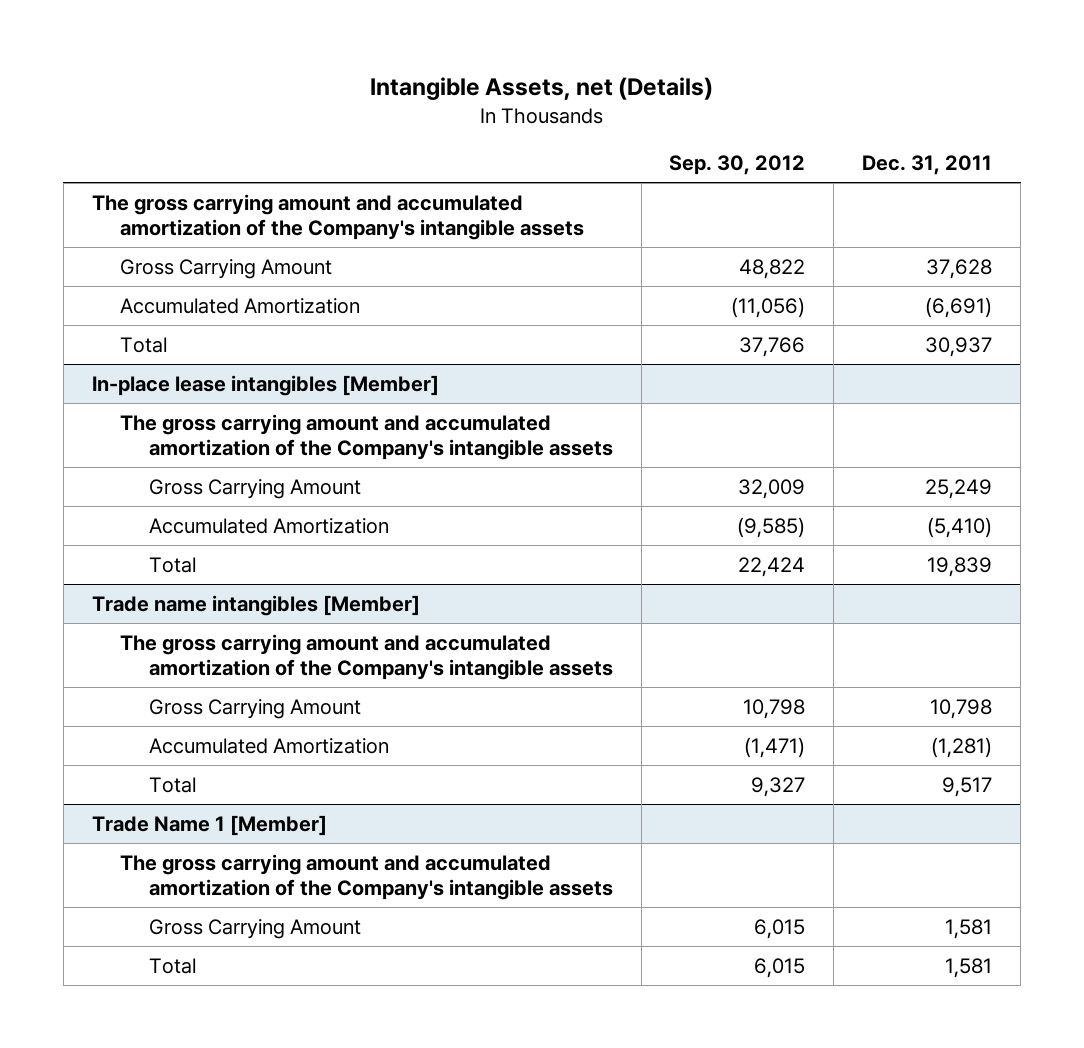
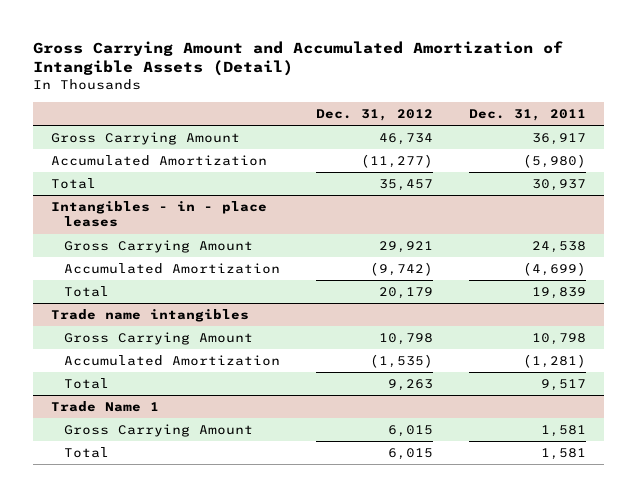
- Intangible Assets, net (Details)
+ Gross Carrying Amount and Accumulated Amortization of Intangible Assets (Detail)
- | Sep. 30, 2012 | Dec. 31, 2011
+ | Dec. 31, 2012 | Dec. 31, 2011
- The gross carrying amount and accumulated amortization of the Company's intangible assets
- Gross Carrying Amount | 48,822 | 37,628
- Accumulated Amortization | (11,056) | (6,691)
+ Gross Carrying Amount | 46,734 | 36,917
+ Accumulated Amortization | (11,277) | (5,980)
- In-place lease intangibles [Member]
- The gross carrying amount and accumulated amortization of the Company's intangible assets
- Gross Carrying Amount | 32,009 | 25,249
- Accumulated Amortization | (9,585) | (5,410)
+ Intangibles - in - place leases
+ Gross Carrying Amount | 29,921 | 24,538
+ Accumulated Amortization | (9,742) | (4,699)
- Trade name intangibles [Member]
- The gross carrying amount and accumulated amortization of the Company's intangible assets
+ Trade name intangibles
- Trade Name 1 [Member]
- The gross carrying amount and accumulated amortization of the Company's intangible assets
+ Trade Name 1

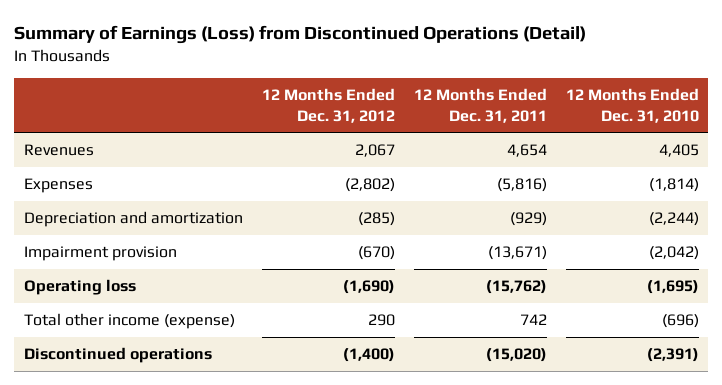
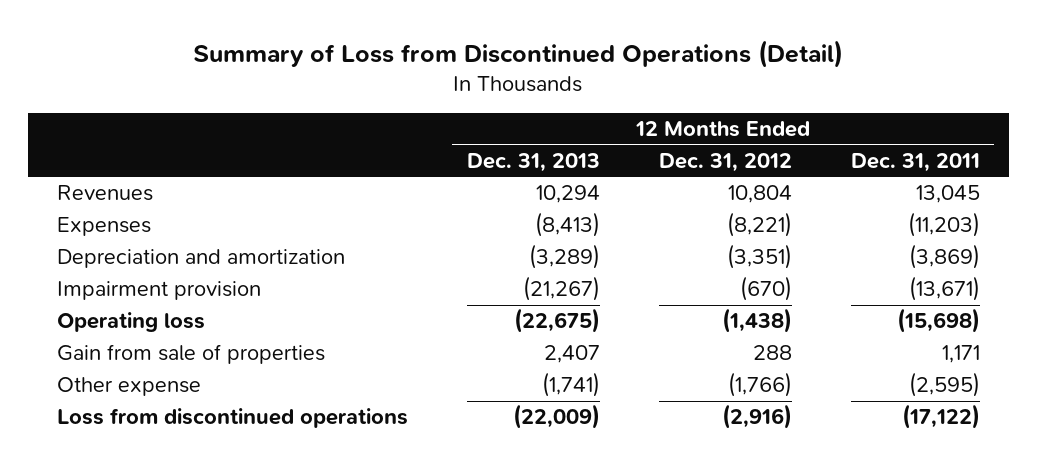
- Summary of Earnings (Loss) from Discontinued Operations (Detail)
+ Summary of Loss from Discontinued Operations (Detail)
- | 12 Months Ended Dec. 31, 2012 | 12 Months Ended Dec. 31, 2011 | 12 Months Ended Dec. 31, 2010
+ | 12 Months Ended Dec. 31, 2013 | 12 Months Ended Dec. 31, 2012 | 12 Months Ended Dec. 31, 2011
- Revenues | 2,067 | 4,654 | 4,405
- Expenses | (2,802) | (5,816) | (1,814)
- Depreciation and amortization | (285) | (929) | (2,244)
+ Revenues | 10,294 | 10,804 | 13,045
+ Expenses | (8,413) | (8,221) | (11,203)
+ Depreciation and amortization | (3,289) | (3,351) | (3,869)
- Operating loss | (1,690) | (15,762) | (1,695)
- Total other income (expense) | 290 | 742 | (696)
- Discontinued operations | (1,400) | (15,020) | (2,391)
+ Operating loss | (22,675) | (1,438) | (15,698)
+ Gain from sale of properties | 2,407 | 288 | 1,171
+ Other expense | (1,741) | (1,766) | (2,595)
+ Loss from discontinued operations | (22,009) | (2,916) | (17,122)

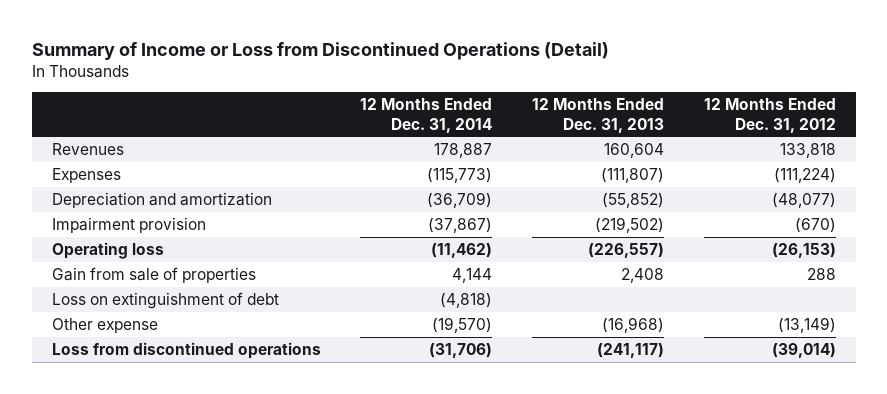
- Summary of Loss from Discontinued Operations (Detail)
+ Summary of Income or Loss from Discontinued Operations (Detail)
- | 12 Months Ended Dec. 31, 2013 | 12 Months Ended Dec. 31, 2012 | 12 Months Ended Dec. 31, 2011
+ | 12 Months Ended Dec. 31, 2014 | 12 Months Ended Dec. 31, 2013 | 12 Months Ended Dec. 31, 2012
- Revenues | 10,294 | 10,804 | 13,045
- Expenses | (8,413) | (8,221) | (11,203)
- Depreciation and amortization | (3,289) | (3,351) | (3,869)
- Impairment provision | (21,267) | (670) | (13,671)
- Operating loss | (22,675) | (1,438) | (15,698)
- Gain from sale of properties | 2,407 | 288 | 1,171
- Other expense | (1,741) | (1,766) | (2,595)
- Loss from discontinued operations | (22,009) | (2,916) | (17,122)
+ Revenues | 178,887 | 160,604 | 133,818
+ Expenses | (115,773) | (111,807) | (111,224)
+ Depreciation and amortization | (36,709) | (55,852) | (48,077)
+ Impairment provision | (37,867) | (219,502) | (670)
+ Operating loss | (11,462) | (226,557) | (26,153)
+ Gain from sale of properties | 4,144 | 2,408 | 288
+ Loss on extinguishment of debt | (4,818) | |
+ Other expense | (19,570) | (16,968) | (13,149)
+ Loss from discontinued operations | (31,706) | (241,117) | (39,014)

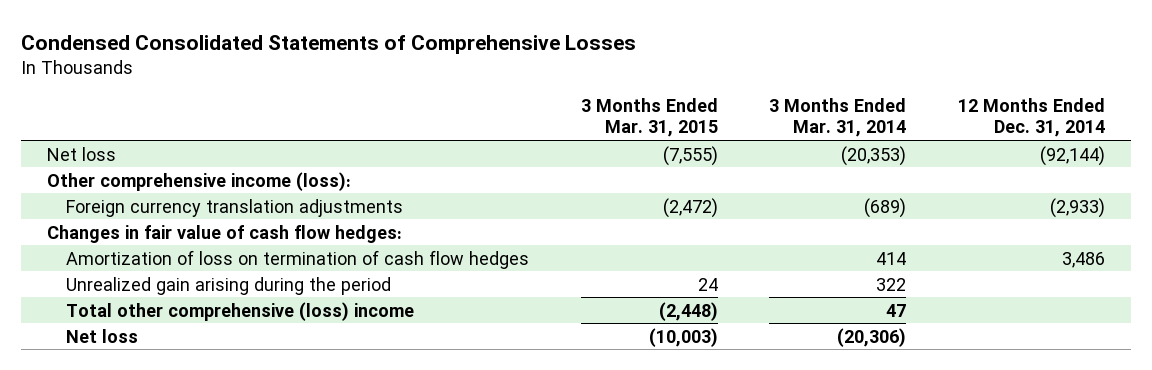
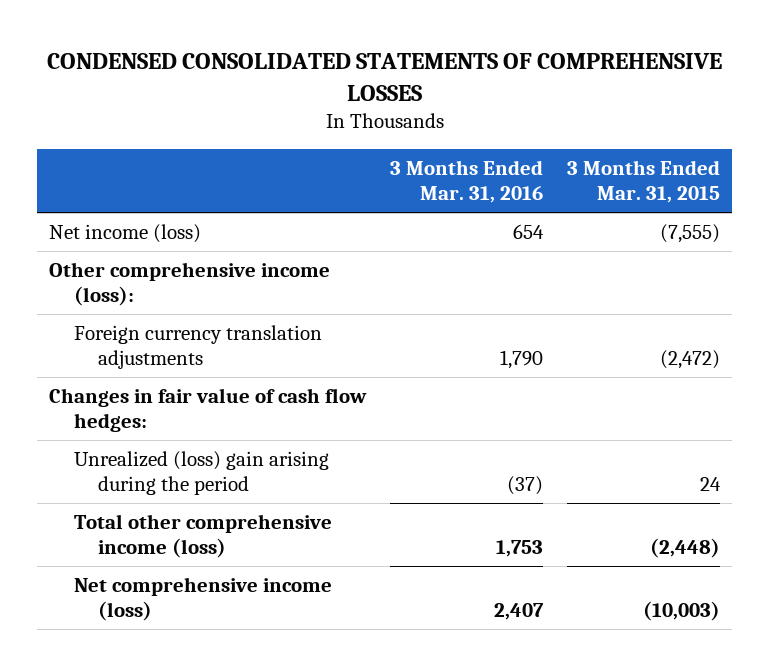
- Condensed Consolidated Statements of Comprehensive Losses
+ CONDENSED CONSOLIDATED STATEMENTS OF COMPREHENSIVE LOSSES
- | 3 Months Ended Mar. 31, 2015 | 3 Months Ended Mar. 31, 2014 | 12 Months Ended Dec. 31, 2014
+ | 3 Months Ended Mar. 31, 2016 | 3 Months Ended Mar. 31, 2015
- Net loss | (7,555) | (20,353) | (92,144)
+ Net income (loss) | 654 | (7,555)
- Amortization of loss on termination of cash flow hedges | | 414 | 3,486
- Unrealized gain arising during the period | 24 | 322 |
- Total other comprehensive (loss) income | (2,448) | 47 |
- Net loss | (10,003) | (20,306) |
+ Unrealized (loss) gain arising during the period | (37) | 24
+ Total other comprehensive income (loss) | 1,753 | (2,448)
+ Net comprehensive income (loss) | 2,407 | (10,003)

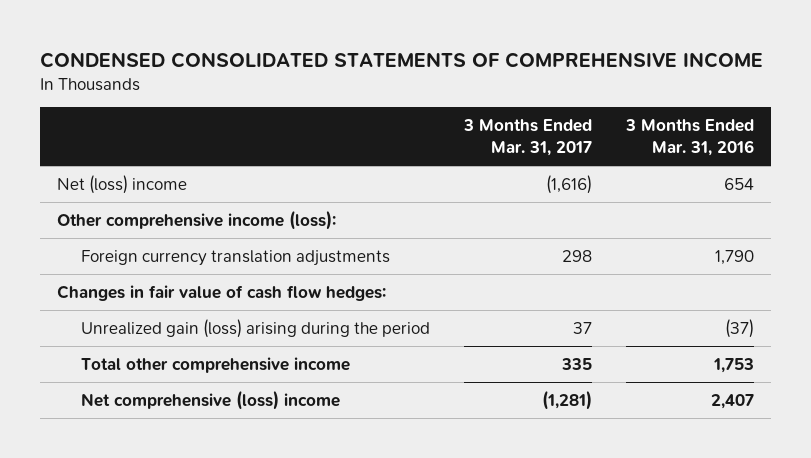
- CONDENSED CONSOLIDATED STATEMENTS OF COMPREHENSIVE LOSSES
+ CONDENSED CONSOLIDATED STATEMENTS OF COMPREHENSIVE INCOME
- | 3 Months Ended Mar. 31, 2016 | 3 Months Ended Mar. 31, 2015
+ | 3 Months Ended Mar. 31, 2017 | 3 Months Ended Mar. 31, 2016
- Net income (loss) | 654 | (7,555)
+ Net (loss) income | (1,616) | 654
- Unrealized (loss) gain arising during the period | (37) | 24
- Total other comprehensive income (loss) | 1,753 | (2,448)
- Net comprehensive income (loss) | 2,407 | (10,003)
+ Unrealized gain (loss) arising during the period | 37 | (37)
+ Total other comprehensive income | 335 | 1,753
+ Net comprehensive (loss) income | (1,281) | 2,407

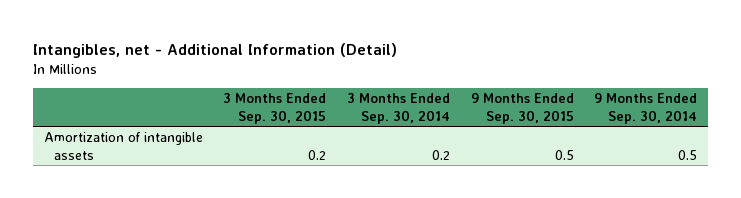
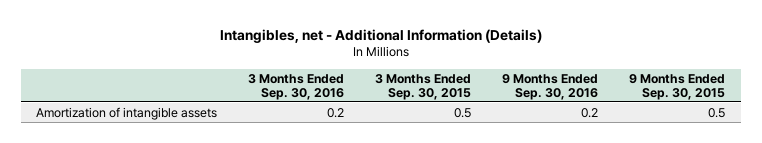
- Intangibles, net - Additional Information (Detail)
+ Intangibles, net - Additional Information (Details)
- | 3 Months Ended Sep. 30, 2015 | 3 Months Ended Sep. 30, 2014 | 9 Months Ended Sep. 30, 2015 | 9 Months Ended Sep. 30, 2014
+ | 3 Months Ended Sep. 30, 2016 | 3 Months Ended Sep. 30, 2015 | 9 Months Ended Sep. 30, 2016 | 9 Months Ended Sep. 30, 2015
- Amortization of intangible assets | 0.2 | 0.2 | 0.5 | 0.5
+ Amortization of intangible assets | 0.2 | 0.5 | 0.2 | 0.5

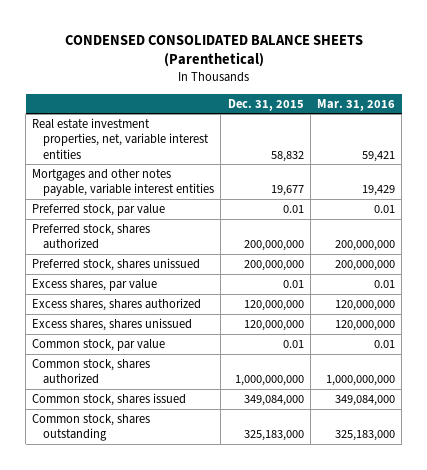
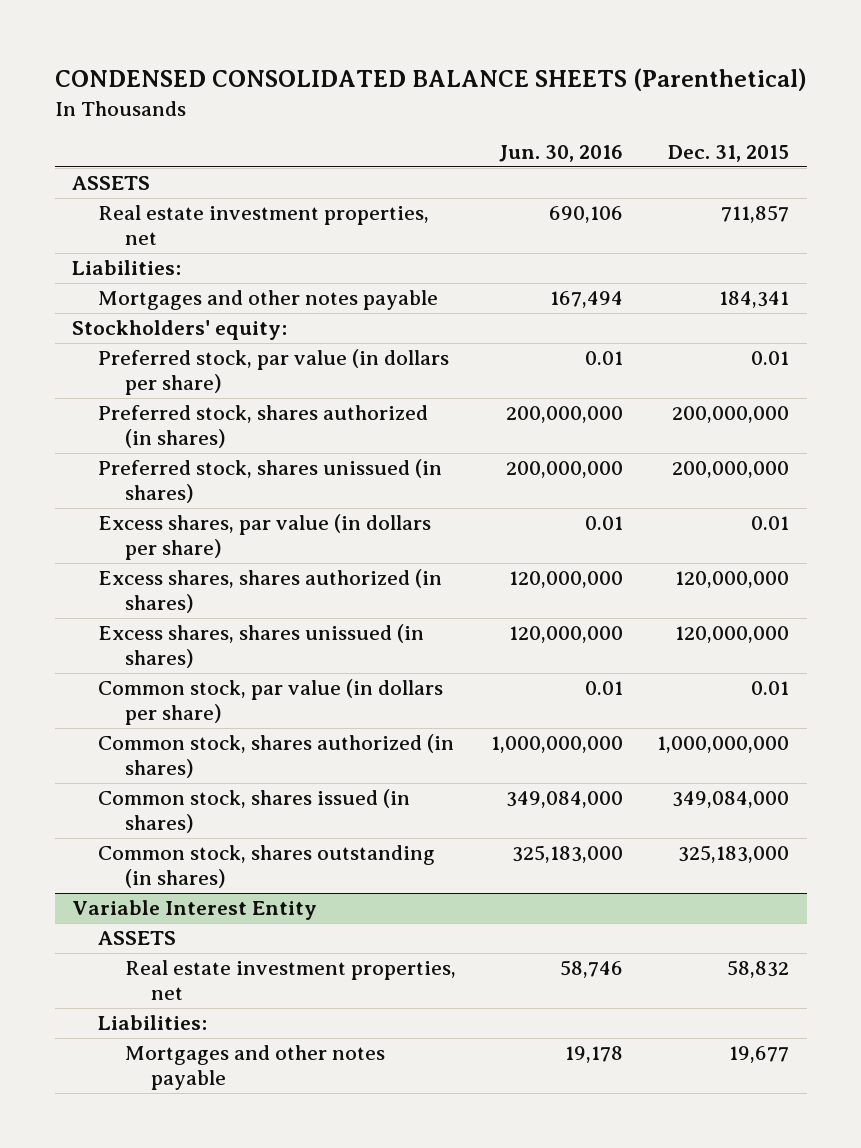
- | Dec. 31, 2015 | Mar. 31, 2016
+ | Jun. 30, 2016 | Dec. 31, 2015
- Real estate investment properties, net, variable interest entities | 58,832 | 59,421
- Mortgages and other notes payable, variable interest entities | 19,677 | 19,429
- Preferred stock, par value | 0.01 | 0.01
- Preferred stock, shares authorized | 200,000,000 | 200,000,000
- Preferred stock, shares unissued | 200,000,000 | 200,000,000
- Excess shares, par value | 0.01 | 0.01
- Excess shares, shares authorized | 120,000,000 | 120,000,000
- Excess shares, shares unissued | 120,000,000 | 120,000,000
- Common stock, par value | 0.01 | 0.01
- Common stock, shares authorized | 1,000,000,000 | 1,000,000,000
- Common stock, shares issued | 349,084,000 | 349,084,000
- Common stock, shares outstanding | 325,183,000 | 325,183,000
+ ASSETS
+ Real estate investment properties, net | 690,106 | 711,857
+ Liabilities:
+ Mortgages and other notes payable | 167,494 | 184,341
+ Stockholders' equity:
+ Preferred stock, par value (in dollars per share) | 0.01 | 0.01
+ Preferred stock, shares authorized (in shares) | 200,000,000 | 200,000,000
+ Preferred stock, shares unissued (in shares) | 200,000,000 | 200,000,000
+ Excess shares, par value (in dollars per share) | 0.01 | 0.01
+ Excess shares, shares authorized (in shares) | 120,000,000 | 120,000,000
+ Excess shares, shares unissued (in shares) | 120,000,000 | 120,000,000
+ Common stock, par value (in dollars per share) | 0.01 | 0.01
+ Common stock, shares authorized (in shares) | 1,000,000,000 | 1,000,000,000
+ Common stock, shares issued (in shares) | 349,084,000 | 349,084,000
+ Common stock, shares outstanding (in shares) | 325,183,000 | 325,183,000
+ Variable Interest Entity
+ ASSETS
+ Real estate investment properties, net | 58,746 | 58,832
+ Liabilities:
+ Mortgages and other notes payable | 19,178 | 19,677

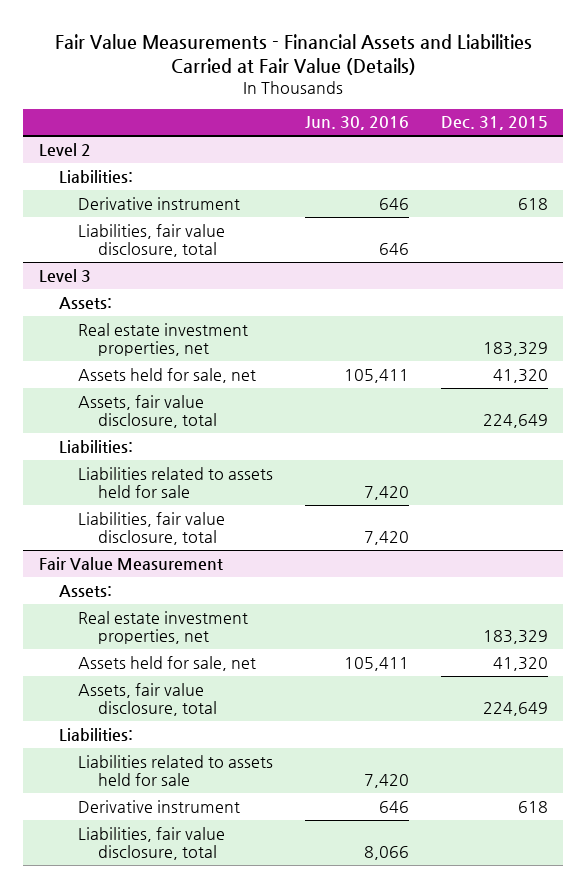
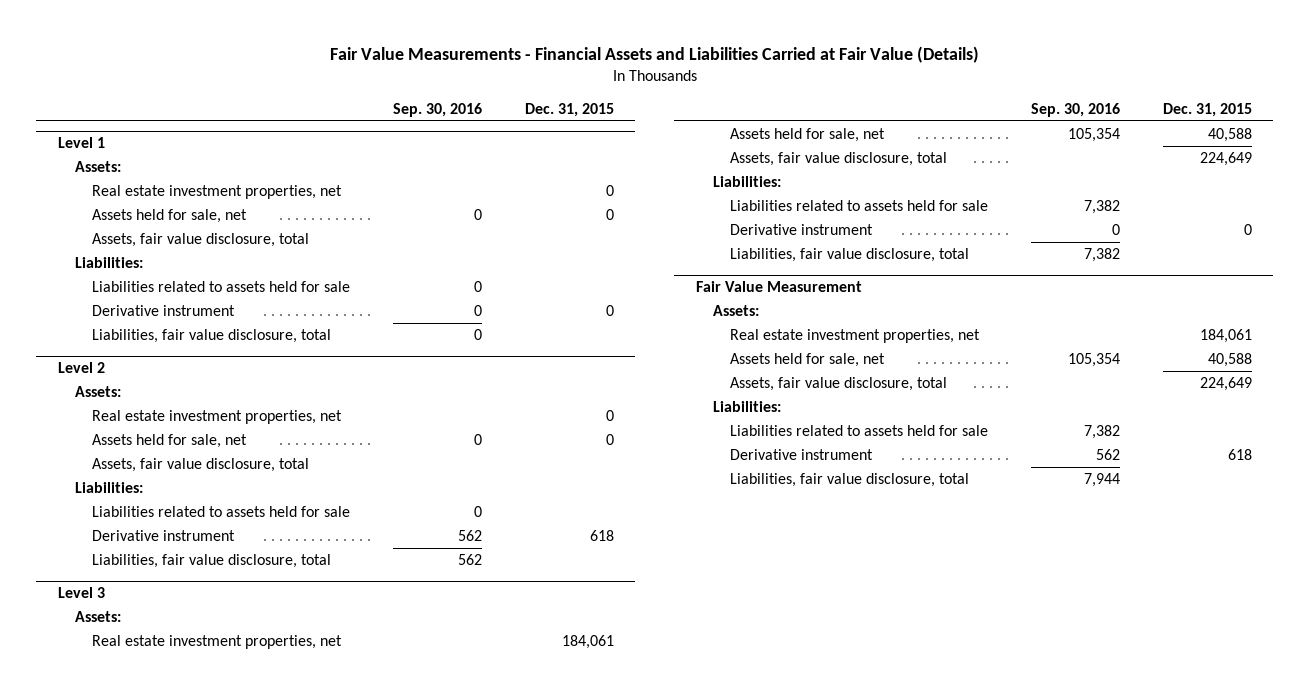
- | Jun. 30, 2016 | Dec. 31, 2015
+ | Sep. 30, 2016 | Dec. 31, 2015
+ Level 1
+ Assets:
+ Real estate investment properties, net | | 0
+ Assets held for sale, net | 0 | 0
+ Assets, fair value disclosure, total
+ Liabilities:
+ Liabilities related to assets held for sale | 0 |
+ Derivative instrument | 0 | 0
+ Liabilities, fair value disclosure, total | 0 |
@ Level 2
+ Assets:
+ Real estate investment properties, net | | 0
+ Assets held for sale, net | 0 | 0
+ Assets, fair value disclosure, total
+ Liabilities related to assets held for sale | 0 |
@ Level 3
- Real estate investment properties, net | | 183,329
- Assets held for sale, net | 105,411 | 41,320
+ Real estate investment properties, net | | 184,061
+ Assets held for sale, net | 105,354 | 40,588
+ Derivative instrument | 0 | 0
@ Fair Value Measurement
- Real estate investment properties, net | | 183,329
- Assets held for sale, net | 105,411 | 41,320
+ Real estate investment properties, net | | 184,061
+ Assets held for sale, net | 105,354 | 40,588

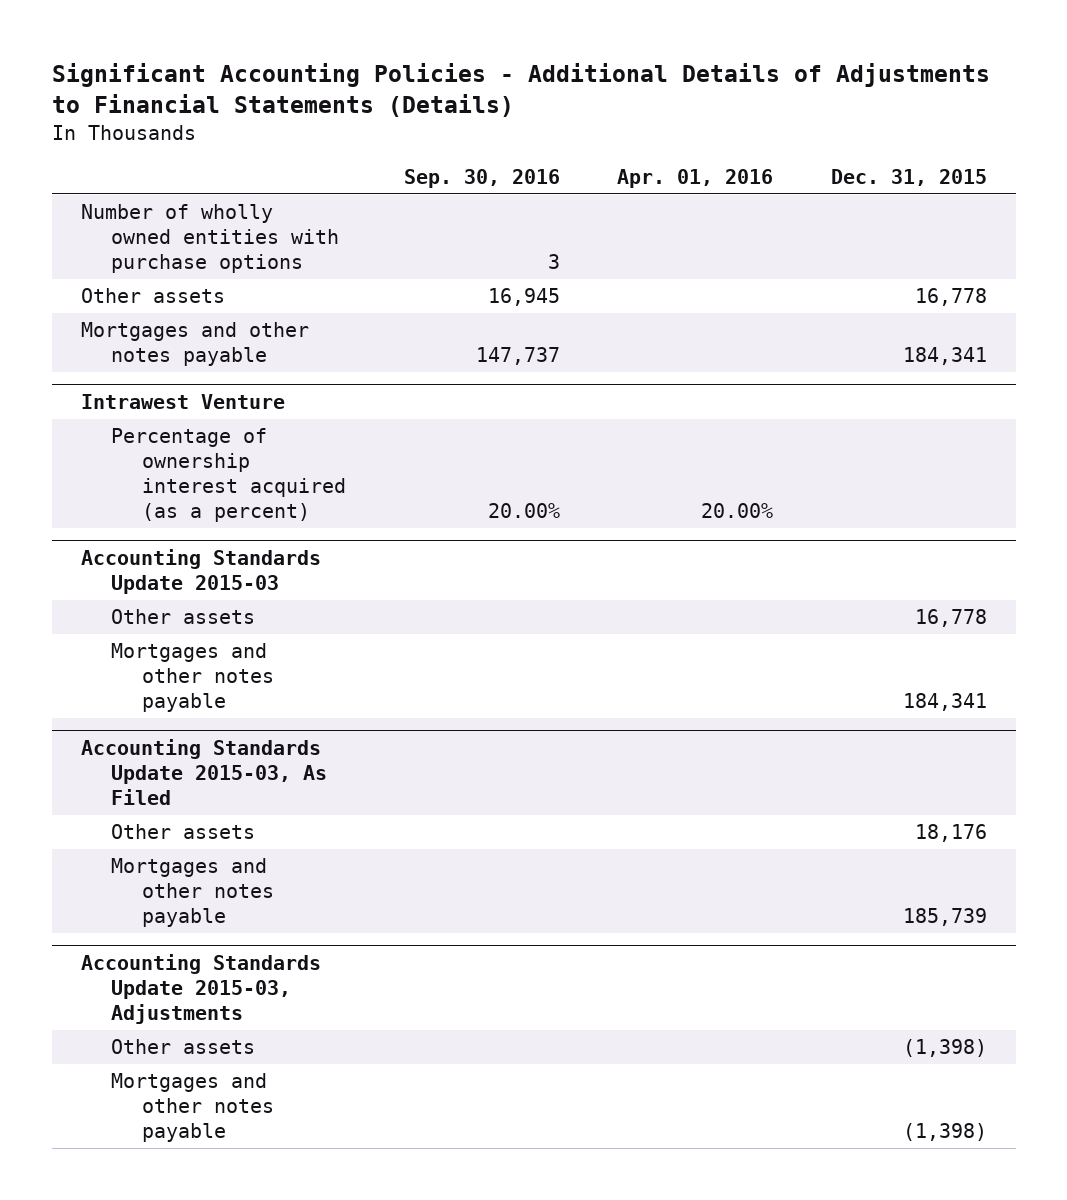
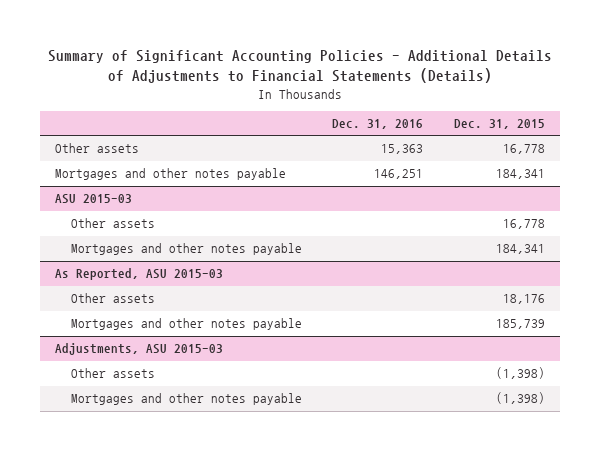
- Significant Accounting Policies - Additional Details of Adjustments to Financial Statements (Details)
+ Summary of Significant Accounting Policies - Additional Details of Adjustments to Financial Statements (Details)
- | Sep. 30, 2016 | Apr. 01, 2016 | Dec. 31, 2015
+ | Dec. 31, 2016 | Dec. 31, 2015
- Number of wholly owned entities with purchase options | 3 | |
- Intrawest Venture
- Percentage of ownership interest acquired (as a percent) | 20.00% | 20.00% |
- Accounting Standards Update 2015-03
+ ASU 2015-03
- Accounting Standards Update 2015-03, As Filed
+ As Reported, ASU 2015-03
- Accounting Standards Update 2015-03, Adjustments
+ Adjustments, ASU 2015-03

